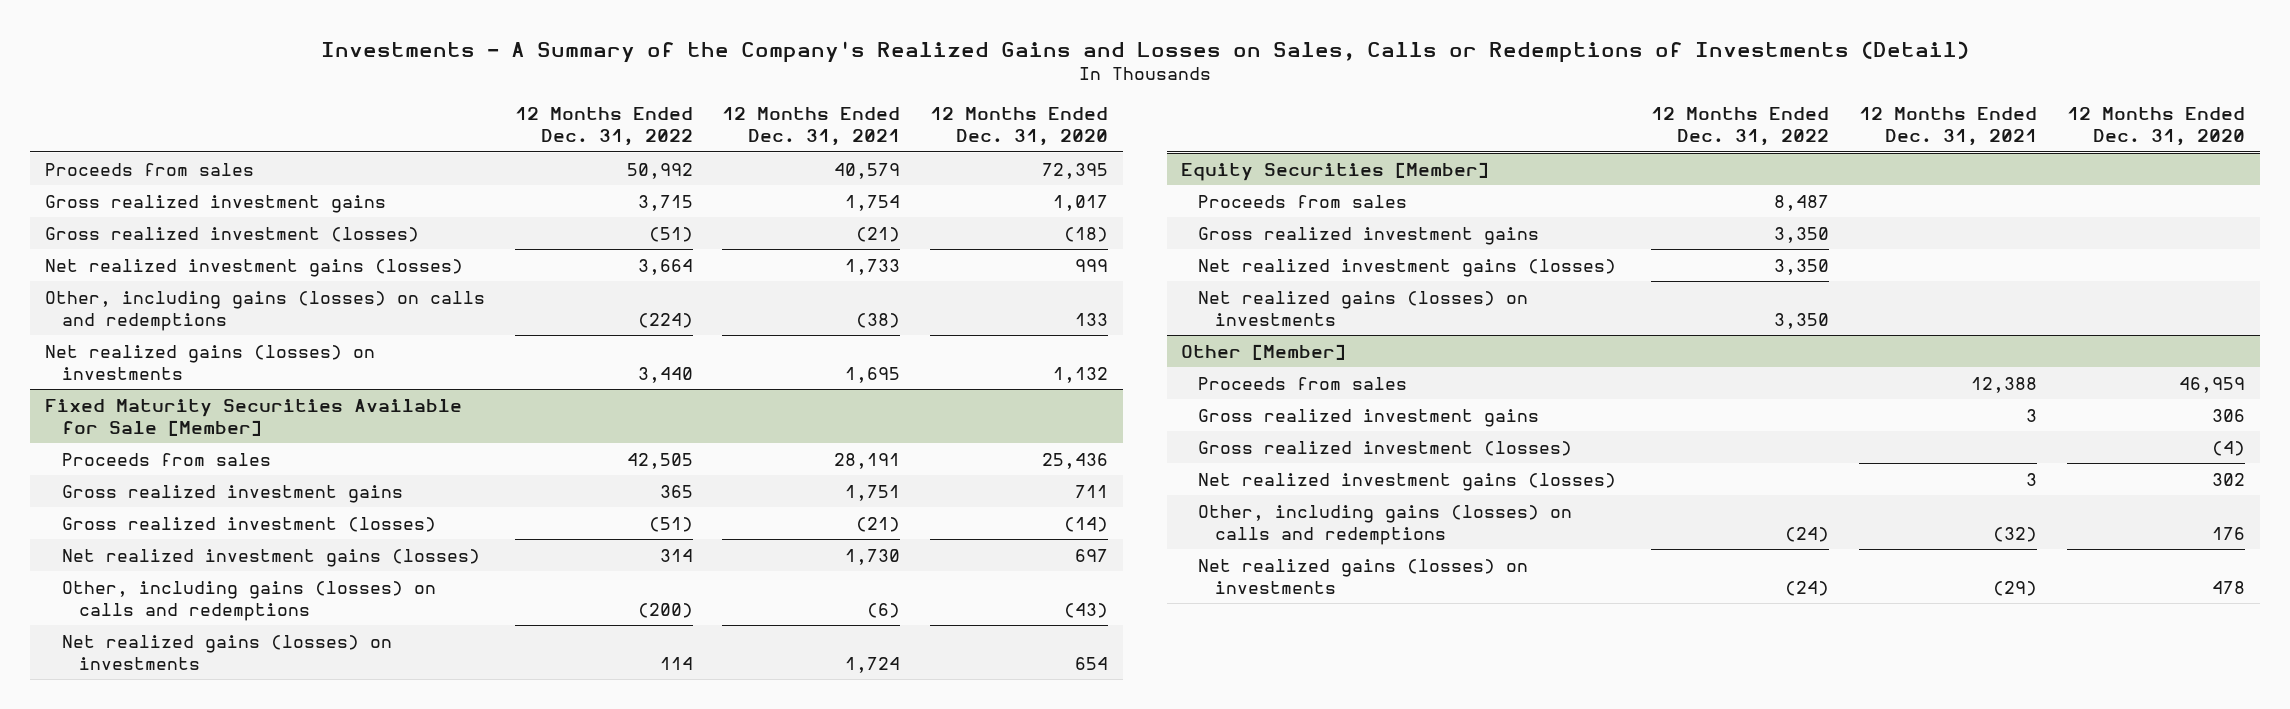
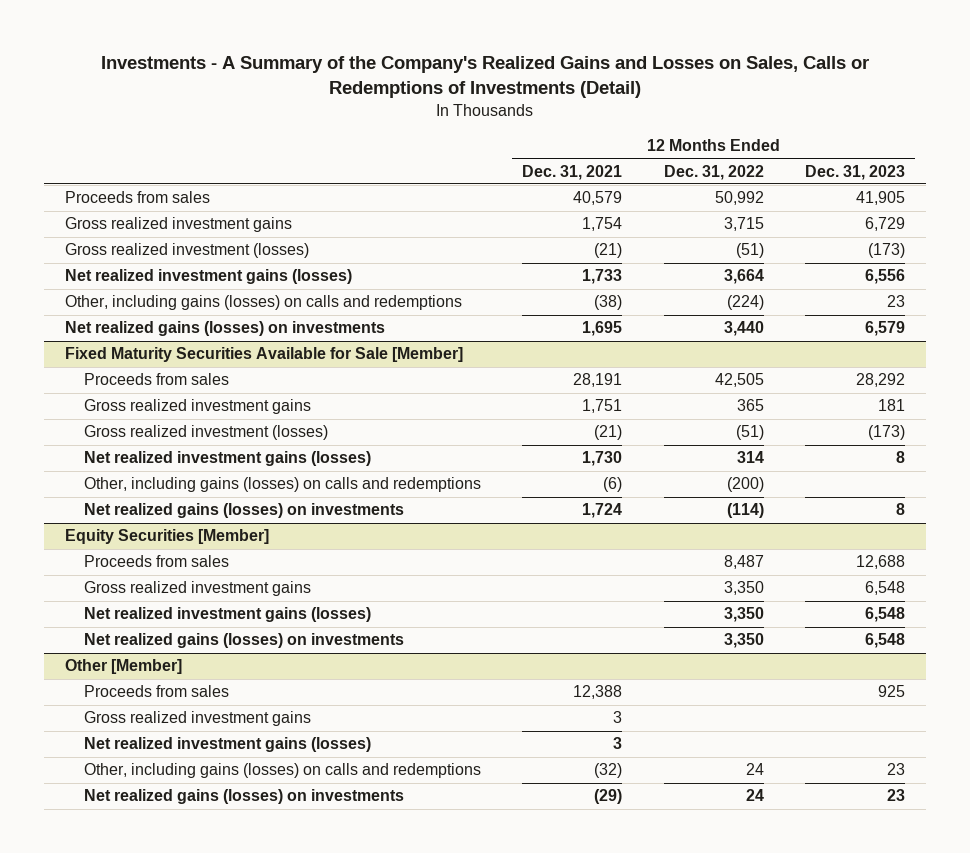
- | 12 Months Ended Dec. 31, 2022 | 12 Months Ended Dec. 31, 2021 | 12 Months Ended Dec. 31, 2020
+ | 12 Months Ended Dec. 31, 2021 | 12 Months Ended Dec. 31, 2022 | 12 Months Ended Dec. 31, 2023
@ Fixed Maturity Securities Available for Sale [Member]
- Net realized gains (losses) on investments | 114 | 1,724 | 654
+ Net realized gains (losses) on investments | 1,724 | (114) | 8
@ Other [Member]
- Gross realized investment (losses) | | | (4)
- Other, including gains (losses) on calls and redemptions | (24) | (32) | 176
- Net realized gains (losses) on investments | (24) | (29) | 478
+ Other, including gains (losses) on calls and redemptions | (32) | 24 | 23
+ Net realized gains (losses) on investments | (29) | 24 | 23

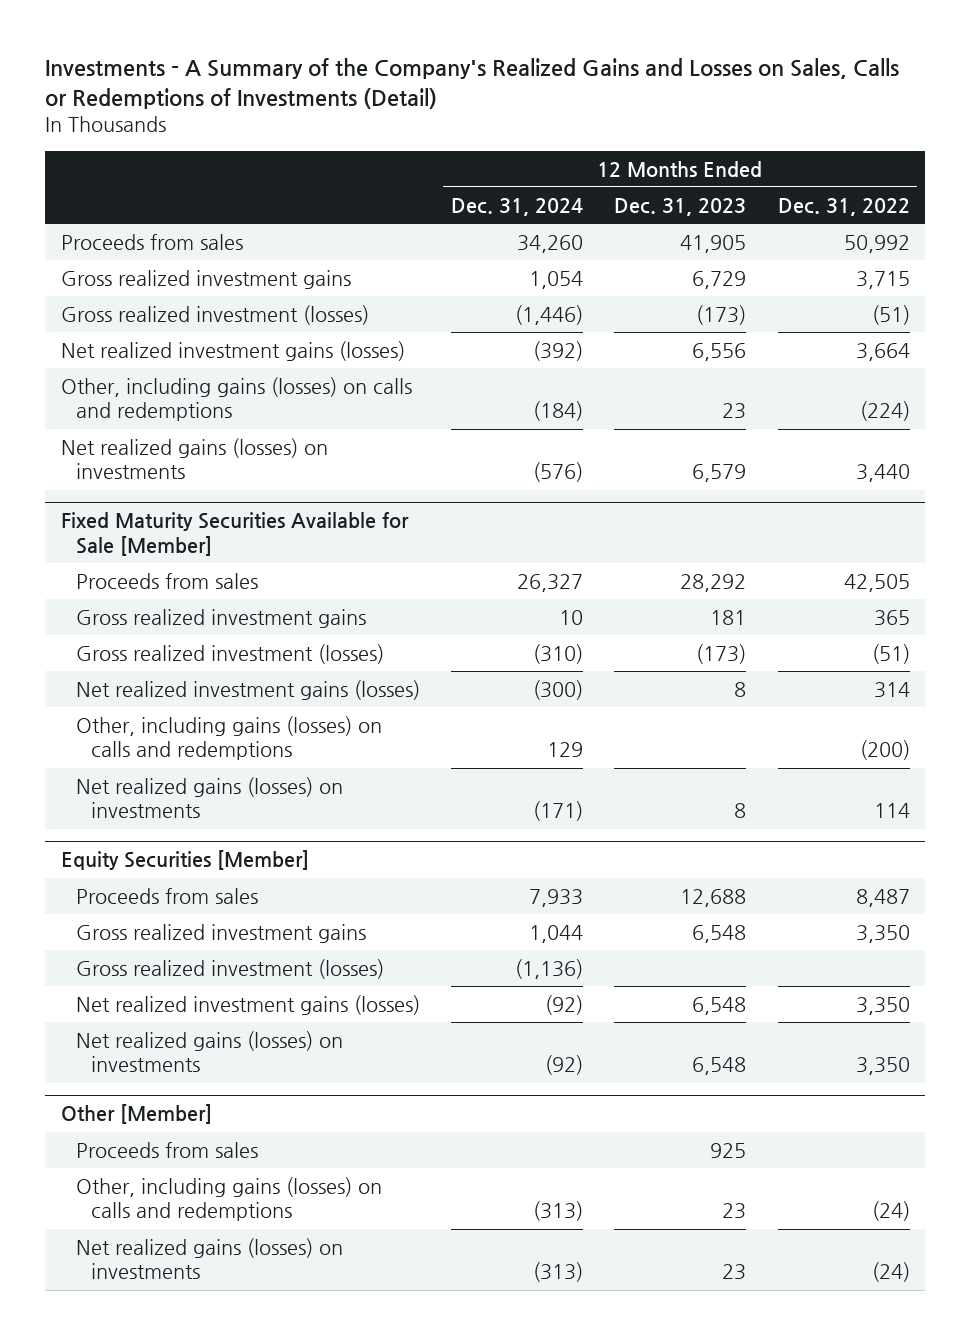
- | 12 Months Ended Dec. 31, 2021 | 12 Months Ended Dec. 31, 2022 | 12 Months Ended Dec. 31, 2023
+ | 12 Months Ended Dec. 31, 2024 | 12 Months Ended Dec. 31, 2023 | 12 Months Ended Dec. 31, 2022
@ Fixed Maturity Securities Available for Sale [Member]
- Net realized gains (losses) on investments | 1,724 | (114) | 8
+ Net realized gains (losses) on investments | (171) | 8 | 114
@ Equity Securities [Member]
+ Gross realized investment (losses) | (1,136) | |
@ Other [Member]
- Gross realized investment gains | 3 | |
- Net realized investment gains (losses) | 3 | |
- Other, including gains (losses) on calls and redemptions | (32) | 24 | 23
- Net realized gains (losses) on investments | (29) | 24 | 23
+ Other, including gains (losses) on calls and redemptions | (313) | 23 | (24)
+ Net realized gains (losses) on investments | (313) | 23 | (24)

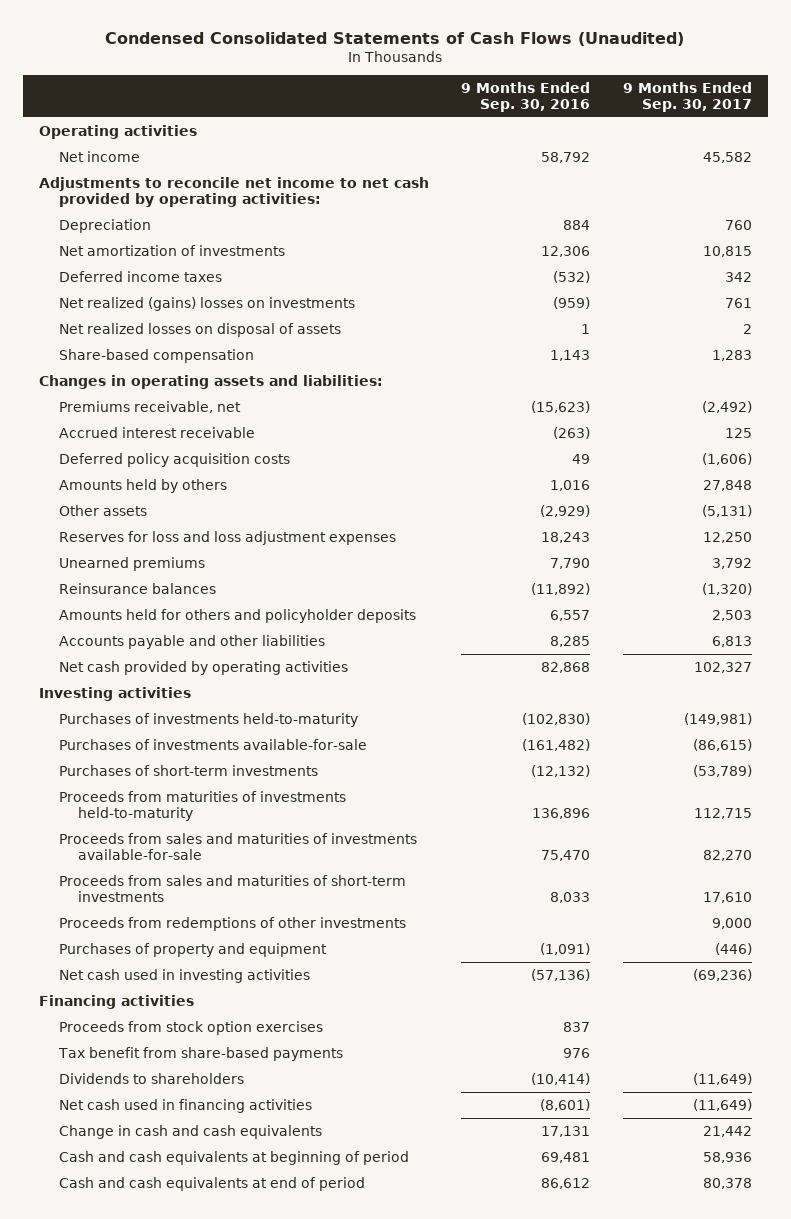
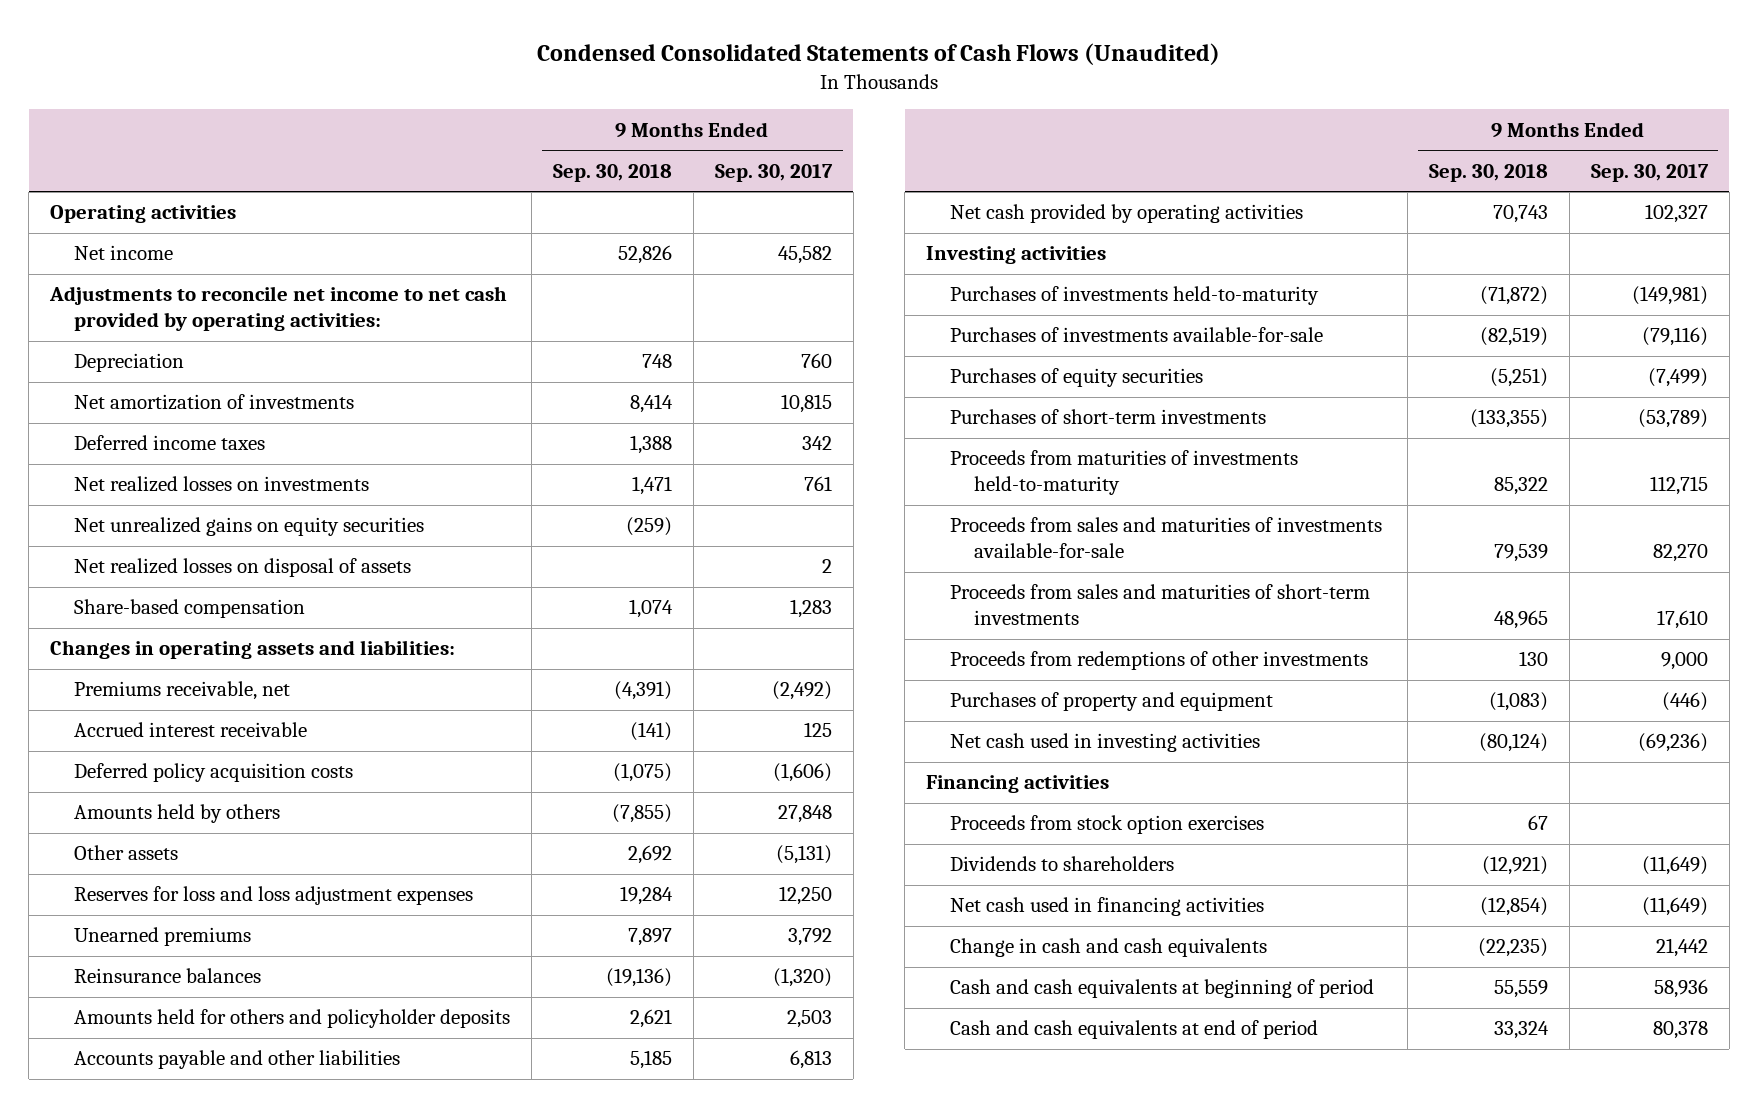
- | 9 Months Ended Sep. 30, 2016 | 9 Months Ended Sep. 30, 2017
+ | 9 Months Ended Sep. 30, 2018 | 9 Months Ended Sep. 30, 2017
- Net realized (gains) losses on investments | (959) | 761
+ Net realized losses on investments | 1,471 | 761
+ Net unrealized gains on equity securities | (259) |
- Purchases of investments available-for-sale | (161,482) | (86,615)
+ Purchases of investments available-for-sale | (82,519) | (79,116)
+ Purchases of equity securities | (5,251) | (7,499)
- Tax benefit from share-based payments | 976 |

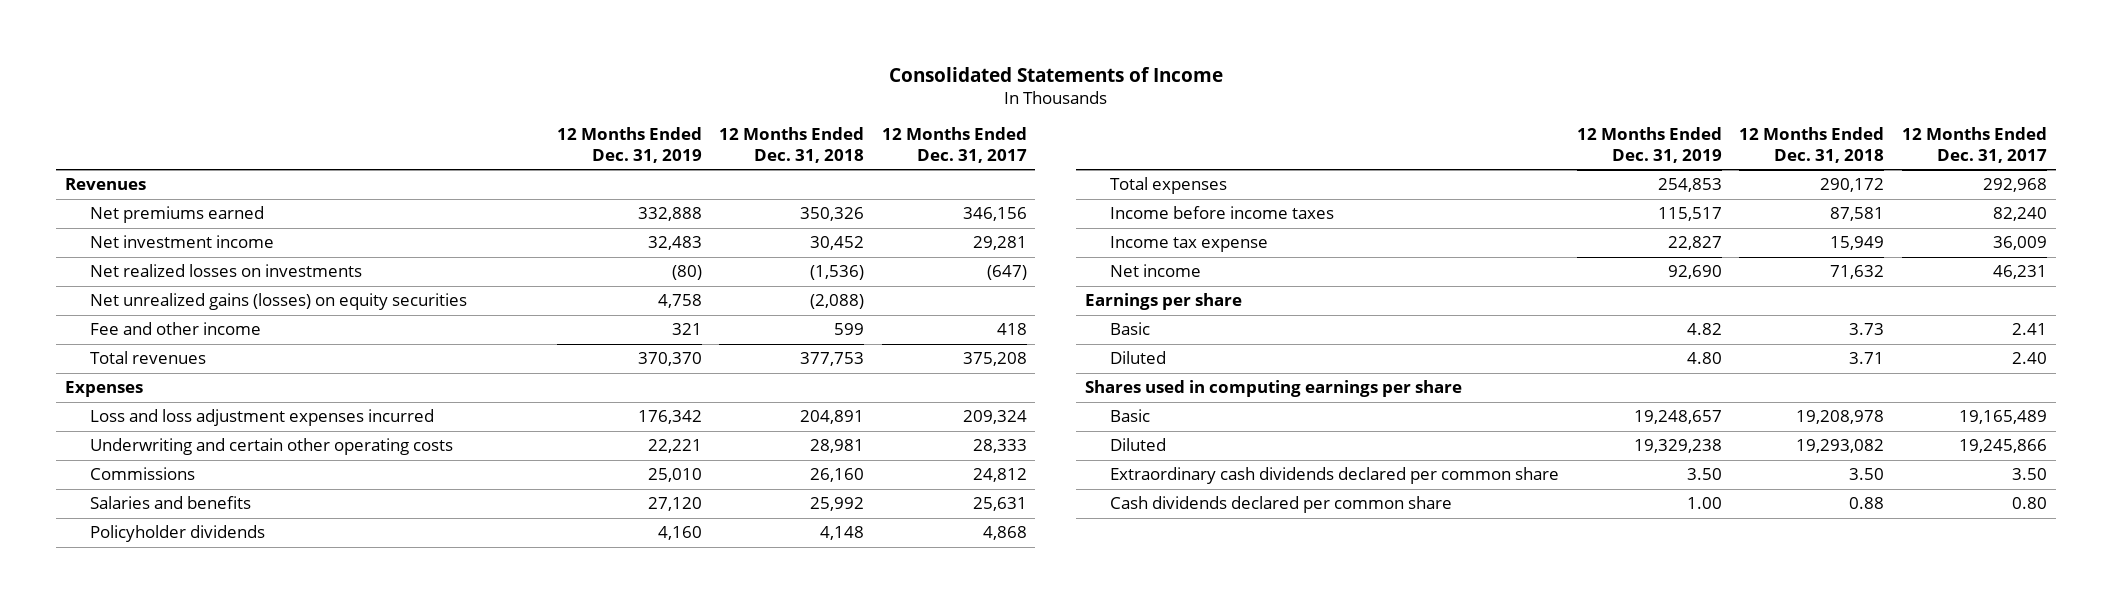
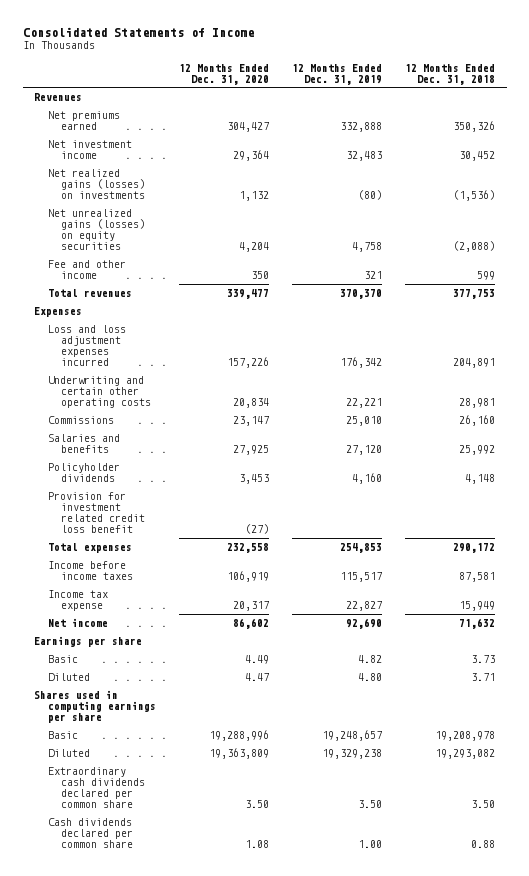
- | 12 Months Ended Dec. 31, 2019 | 12 Months Ended Dec. 31, 2018 | 12 Months Ended Dec. 31, 2017
+ | 12 Months Ended Dec. 31, 2020 | 12 Months Ended Dec. 31, 2019 | 12 Months Ended Dec. 31, 2018
- Net realized losses on investments | (80) | (1,536) | (647)
+ Net realized gains (losses) on investments | 1,132 | (80) | (1,536)
+ Provision for investment related credit loss benefit | (27) | |

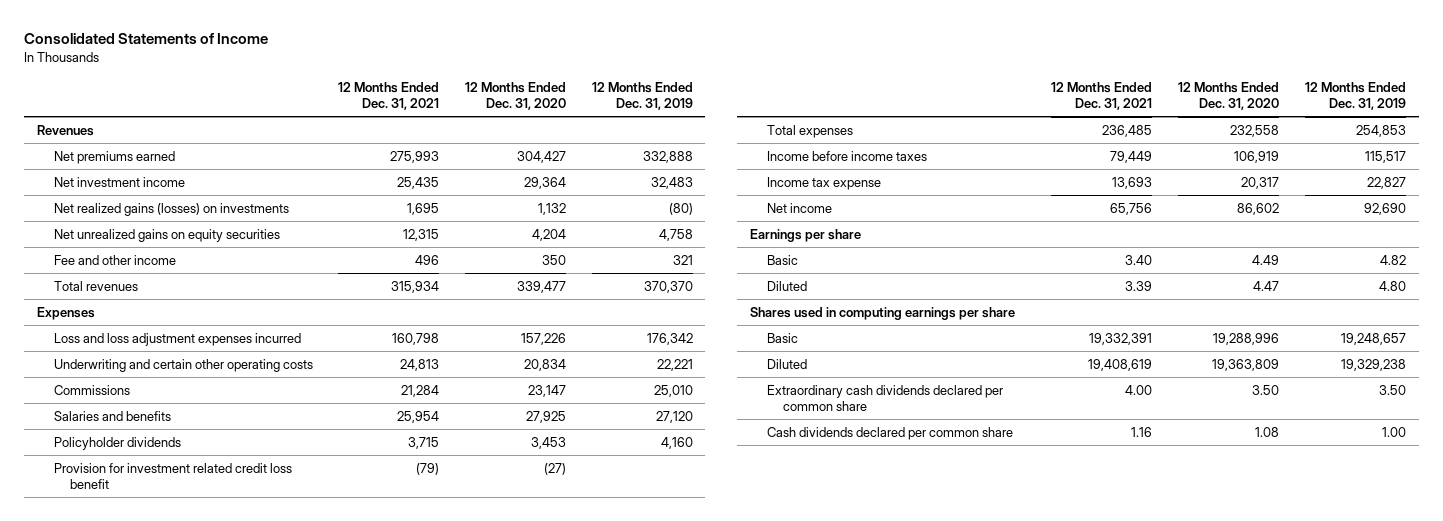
- | 12 Months Ended Dec. 31, 2020 | 12 Months Ended Dec. 31, 2019 | 12 Months Ended Dec. 31, 2018
+ | 12 Months Ended Dec. 31, 2021 | 12 Months Ended Dec. 31, 2020 | 12 Months Ended Dec. 31, 2019
- Net unrealized gains (losses) on equity securities | 4,204 | 4,758 | (2,088)
+ Net unrealized gains on equity securities | 12,315 | 4,204 | 4,758

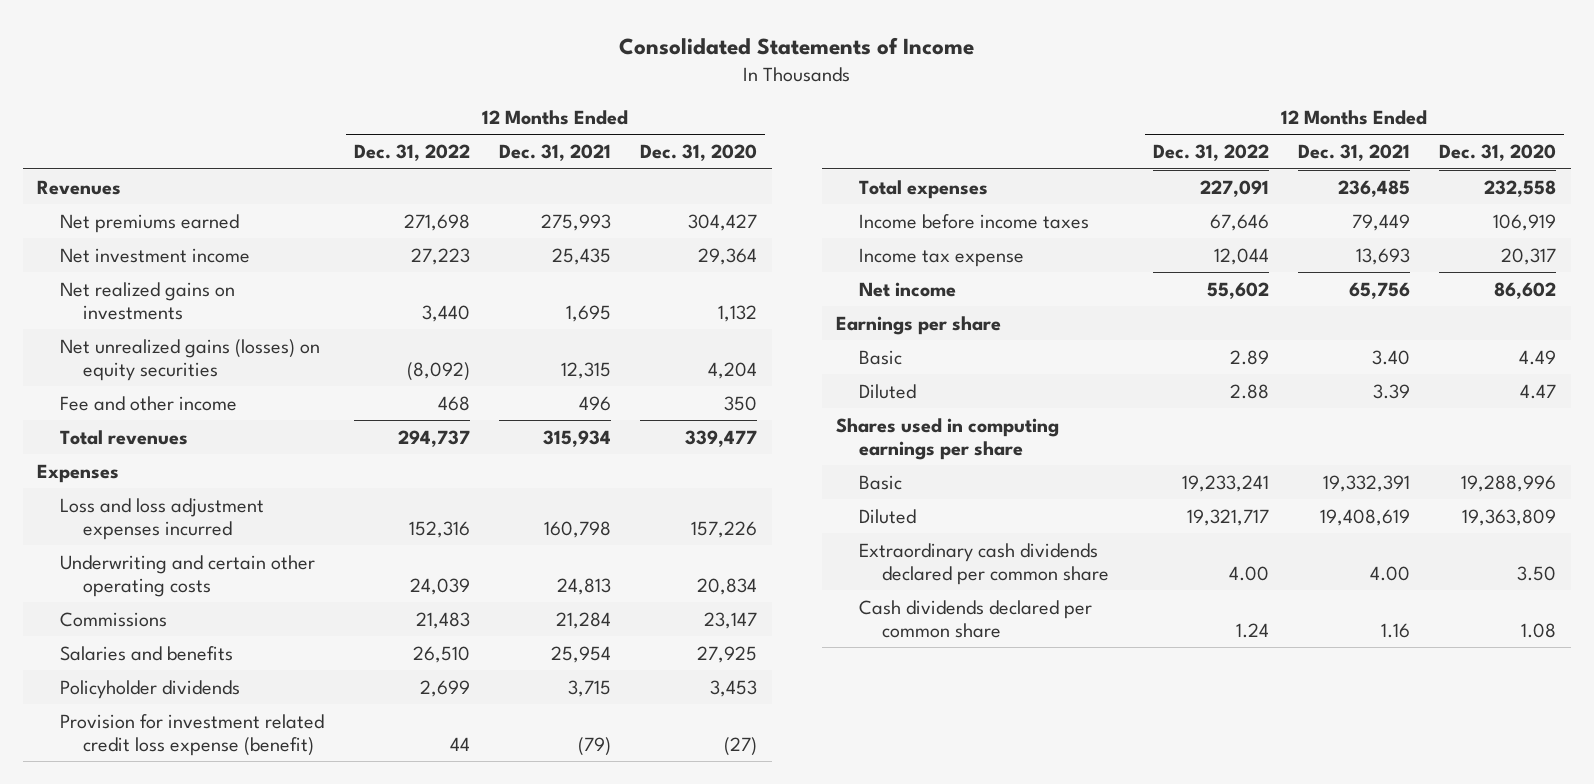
- | 12 Months Ended Dec. 31, 2021 | 12 Months Ended Dec. 31, 2020 | 12 Months Ended Dec. 31, 2019
+ | 12 Months Ended Dec. 31, 2022 | 12 Months Ended Dec. 31, 2021 | 12 Months Ended Dec. 31, 2020
- Net realized gains (losses) on investments | 1,695 | 1,132 | (80)
- Net unrealized gains on equity securities | 12,315 | 4,204 | 4,758
+ Net realized gains on investments | 3,440 | 1,695 | 1,132
+ Net unrealized gains (losses) on equity securities | (8,092) | 12,315 | 4,204
- Provision for investment related credit loss benefit | (79) | (27) |
+ Provision for investment related credit loss expense (benefit) | 44 | (79) | (27)

